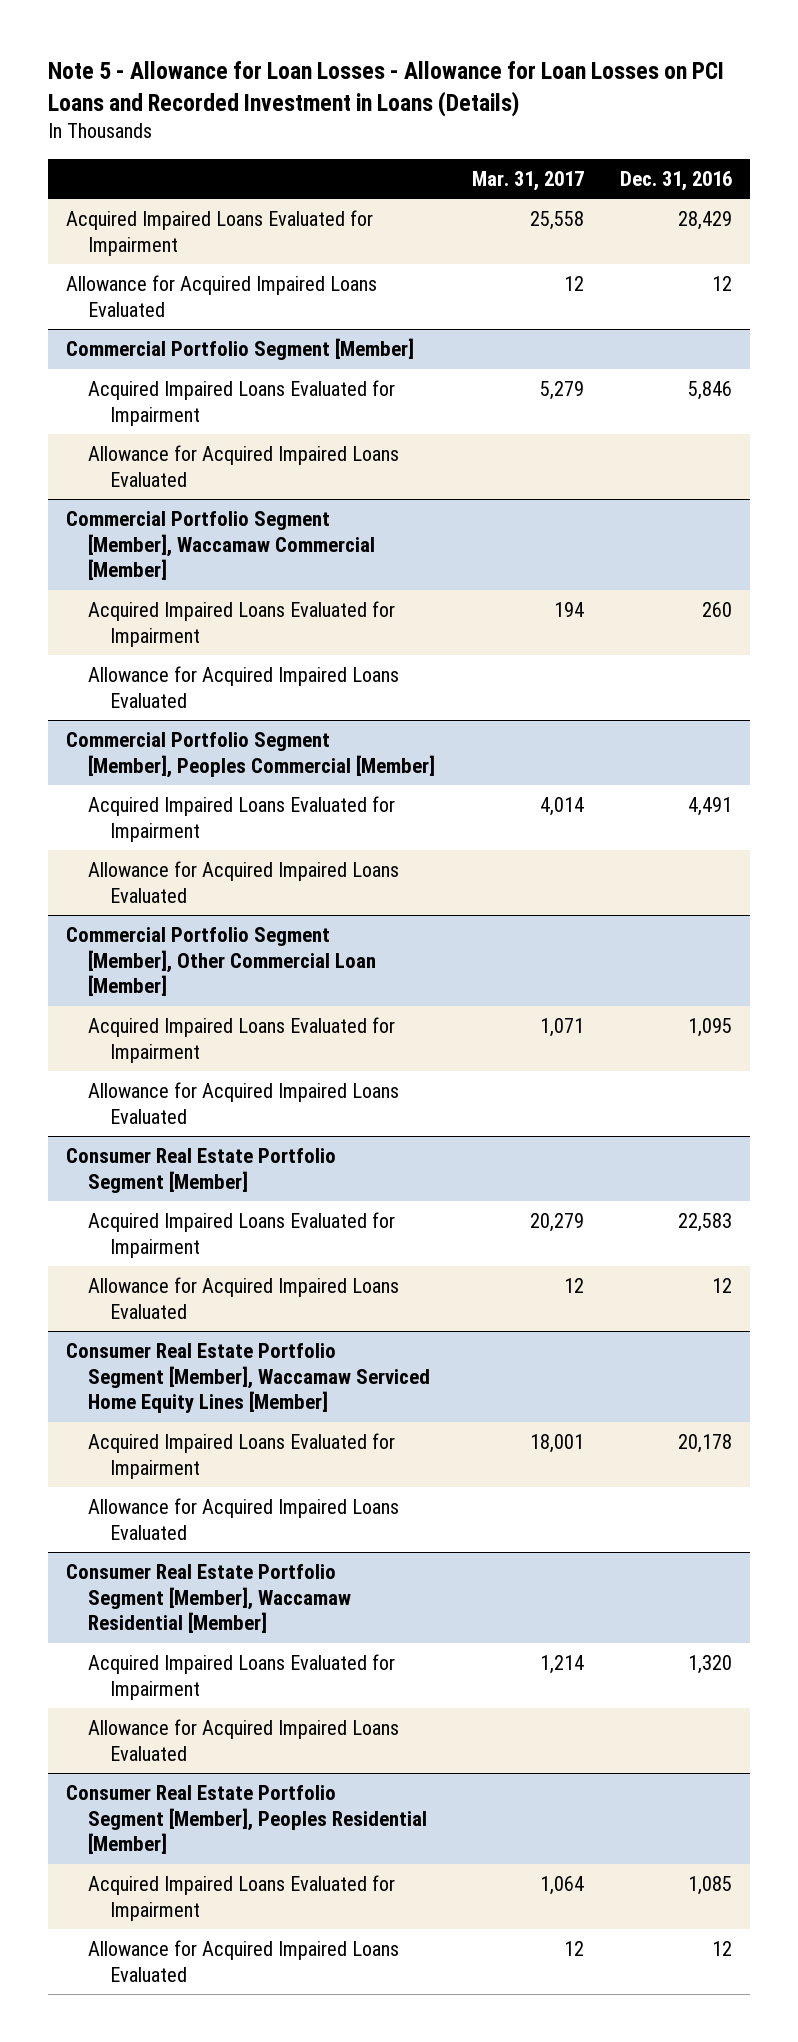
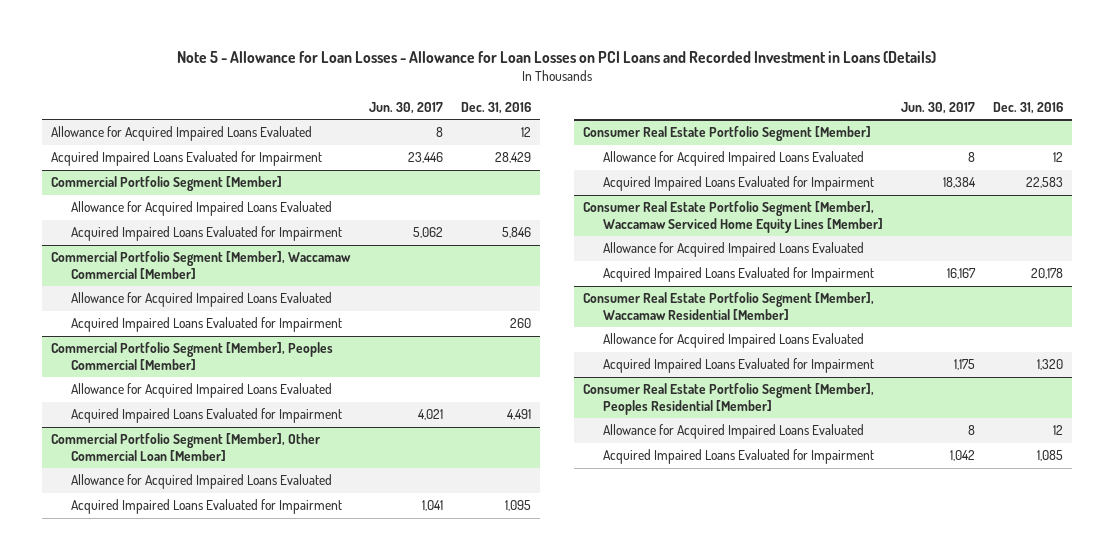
- | Mar. 31, 2017 | Dec. 31, 2016
+ | Jun. 30, 2017 | Dec. 31, 2016
moved down: Acquired Impaired Loans Evaluated for Impairment | 23,446 | 28,429
@ Commercial Portfolio Segment [Member]
moved down: Acquired Impaired Loans Evaluated for Impairment | 5,062 | 5,846
@ Commercial Portfolio Segment [Member], Waccamaw Commercial [Member]
moved down: Acquired Impaired Loans Evaluated for Impairment | | 260
@ Commercial Portfolio Segment [Member], Peoples Commercial [Member]
moved down: Acquired Impaired Loans Evaluated for Impairment | 4,021 | 4,491
@ Commercial Portfolio Segment [Member], Other Commercial Loan [Member]
moved down: Acquired Impaired Loans Evaluated for Impairment | 1,041 | 1,095
@ Consumer Real Estate Portfolio Segment [Member]
moved down: Acquired Impaired Loans Evaluated for Impairment | 18,384 | 22,583
@ Consumer Real Estate Portfolio Segment [Member], Waccamaw Serviced Home Equity Lines [Member]
moved down: Acquired Impaired Loans Evaluated for Impairment | 16,167 | 20,178
@ Consumer Real Estate Portfolio Segment [Member], Waccamaw Residential [Member]
moved down: Acquired Impaired Loans Evaluated for Impairment | 1,175 | 1,320
@ Consumer Real Estate Portfolio Segment [Member], Peoples Residential [Member]
moved down: Acquired Impaired Loans Evaluated for Impairment | 1,042 | 1,085

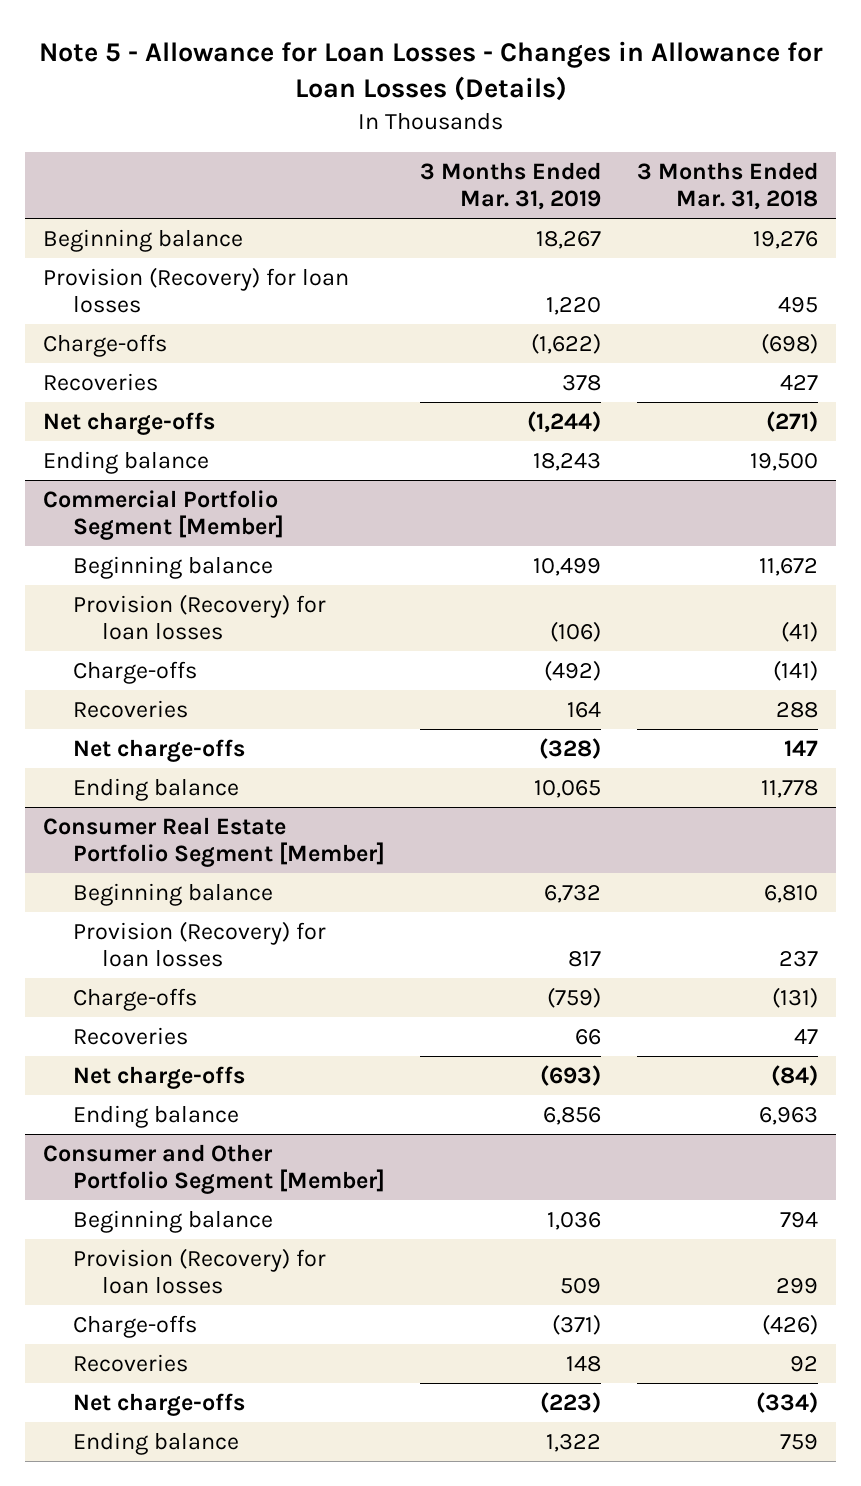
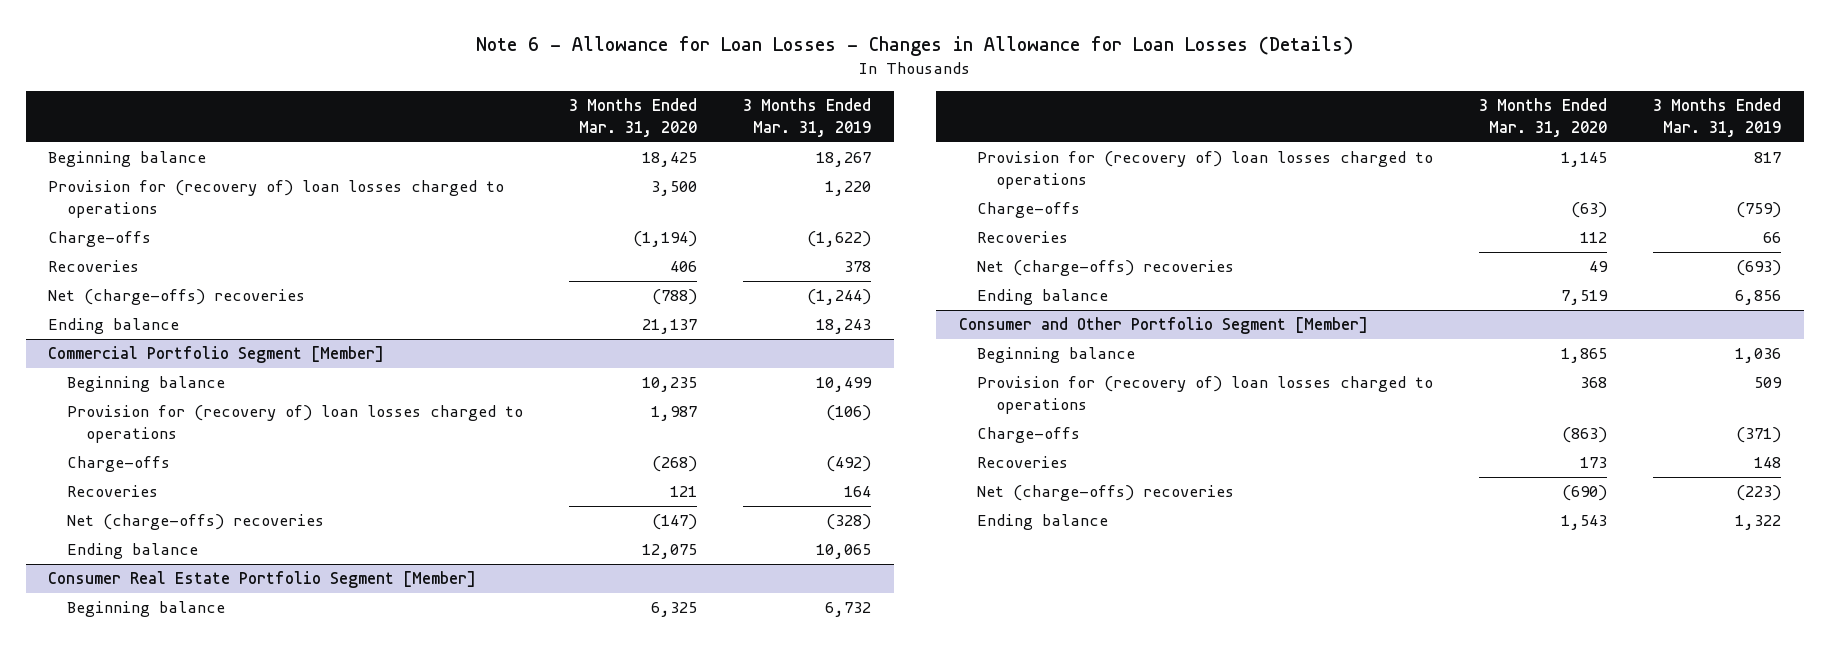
- Note 5 - Allowance for Loan Losses - Changes in Allowance for Loan Losses (Details)
+ Note 6 - Allowance for Loan Losses - Changes in Allowance for Loan Losses (Details)
- | 3 Months Ended Mar. 31, 2019 | 3 Months Ended Mar. 31, 2018
+ | 3 Months Ended Mar. 31, 2020 | 3 Months Ended Mar. 31, 2019
- Provision (Recovery) for loan losses | 1,220 | 495
+ Provision for (recovery of) loan losses charged to operations | 3,500 | 1,220
- Net charge-offs | (1,244) | (271)
+ Net (charge-offs) recoveries | (788) | (1,244)
@ Commercial Portfolio Segment [Member]
- Provision (Recovery) for loan losses | (106) | (41)
+ Provision for (recovery of) loan losses charged to operations | 1,987 | (106)
- Net charge-offs | (328) | 147
+ Net (charge-offs) recoveries | (147) | (328)
@ Consumer Real Estate Portfolio Segment [Member]
- Provision (Recovery) for loan losses | 817 | 237
+ Provision for (recovery of) loan losses charged to operations | 1,145 | 817
- Net charge-offs | (693) | (84)
+ Net (charge-offs) recoveries | 49 | (693)
@ Consumer and Other Portfolio Segment [Member]
- Provision (Recovery) for loan losses | 509 | 299
+ Provision for (recovery of) loan losses charged to operations | 368 | 509
- Net charge-offs | (223) | (334)
+ Net (charge-offs) recoveries | (690) | (223)

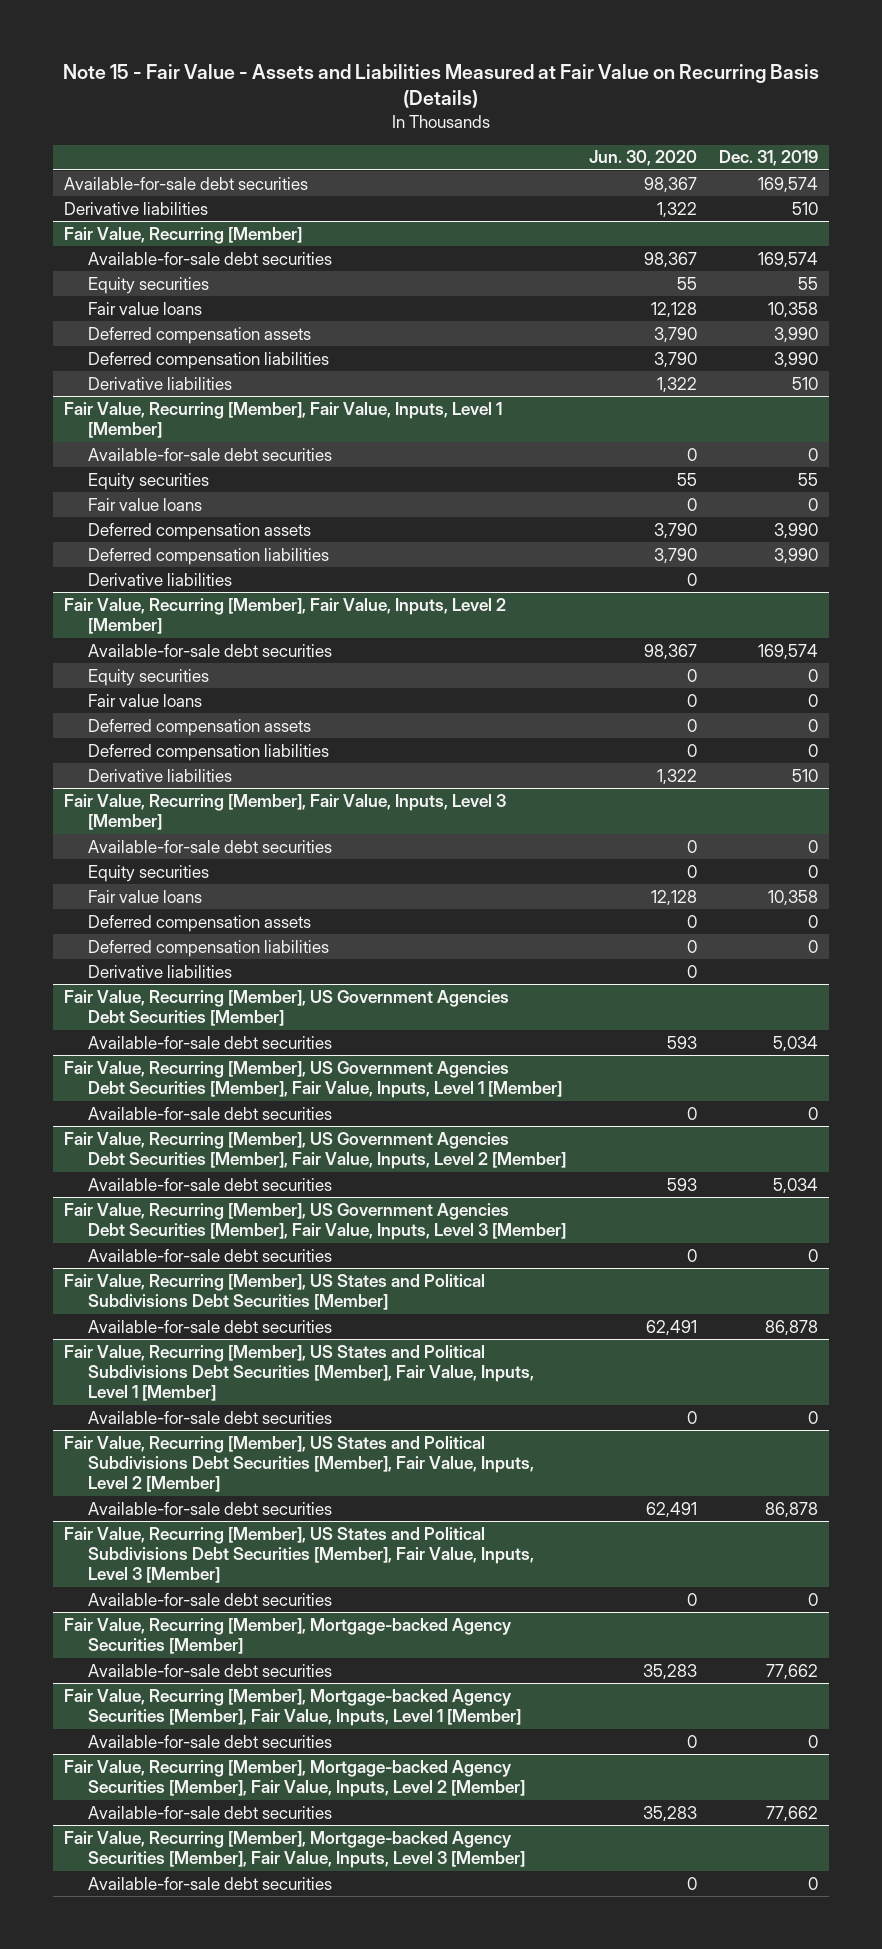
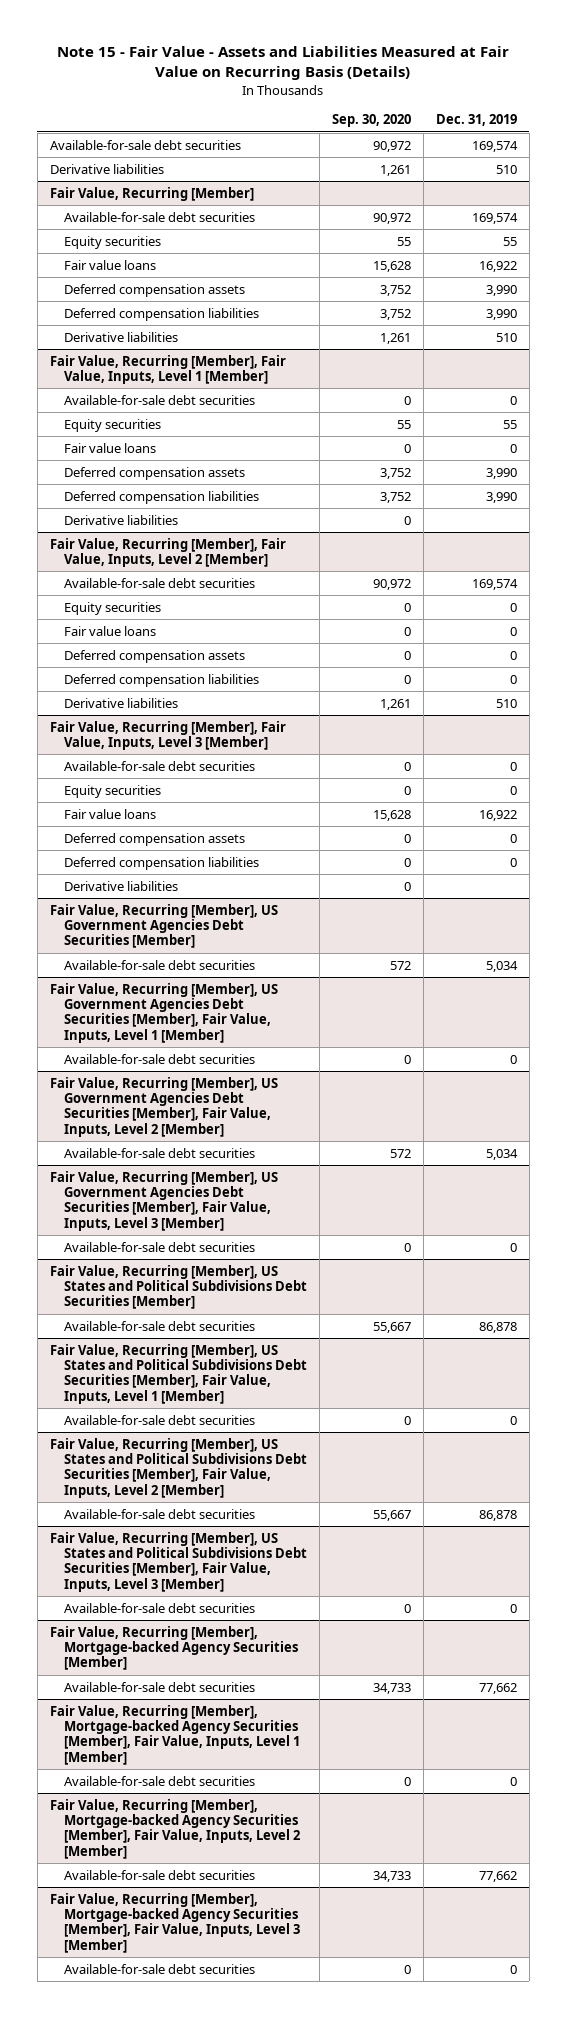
- | Jun. 30, 2020 | Dec. 31, 2019
+ | Sep. 30, 2020 | Dec. 31, 2019
@ Fair Value, Recurring [Member]
- Fair value loans | 12,128 | 10,358
+ Fair value loans | 15,628 | 16,922
@ Fair Value, Recurring [Member], Fair Value, Inputs, Level 3 [Member]
- Fair value loans | 12,128 | 10,358
+ Fair value loans | 15,628 | 16,922

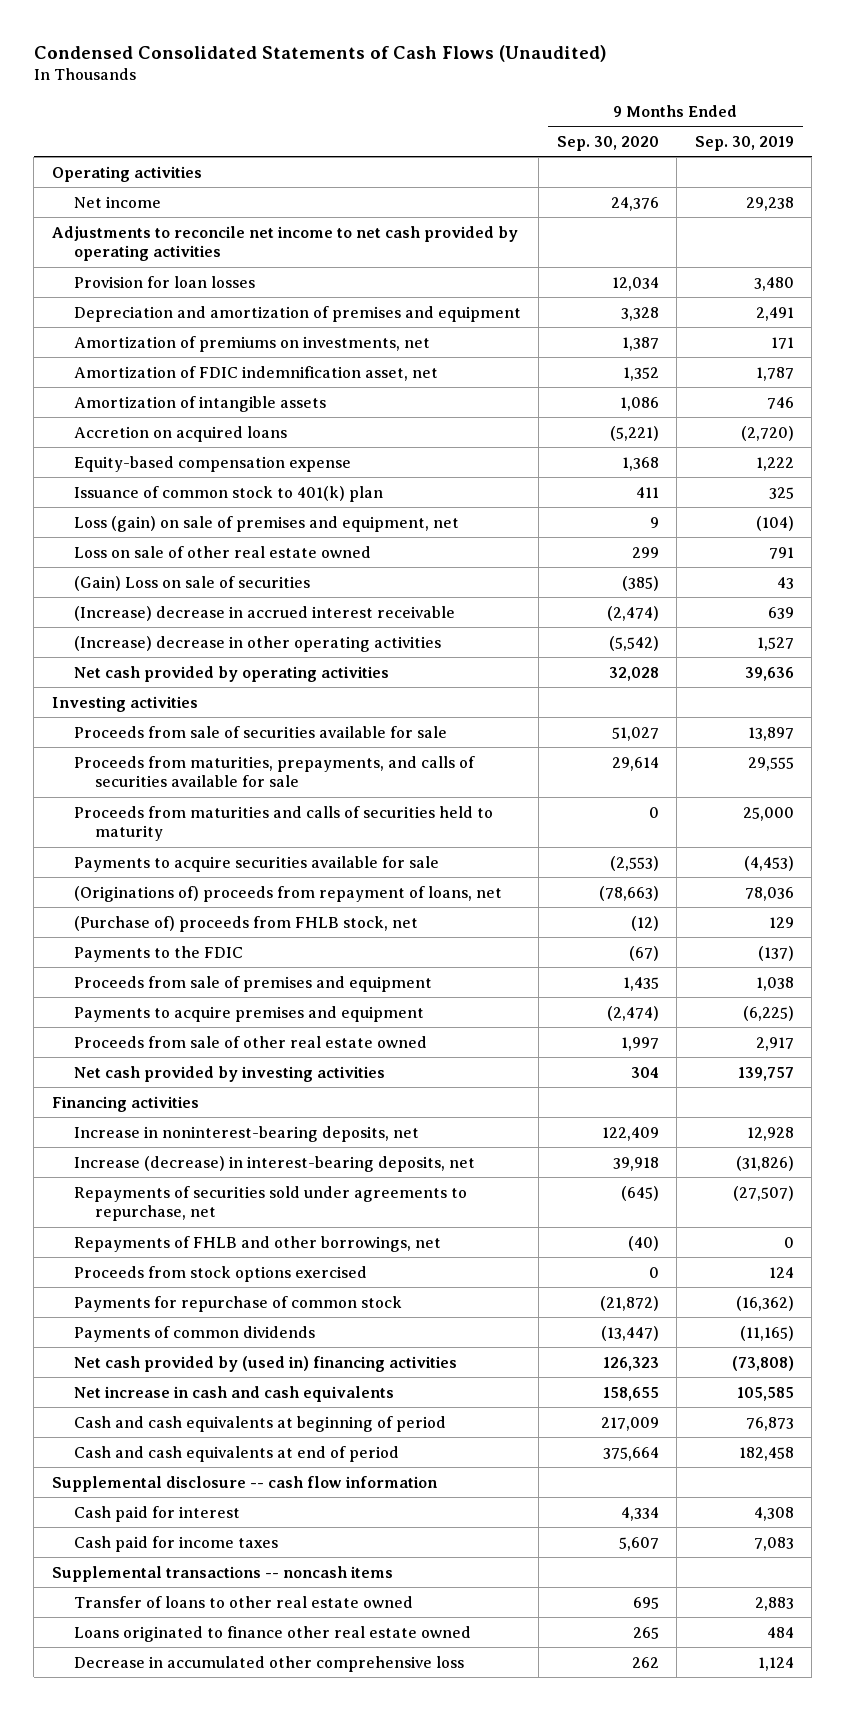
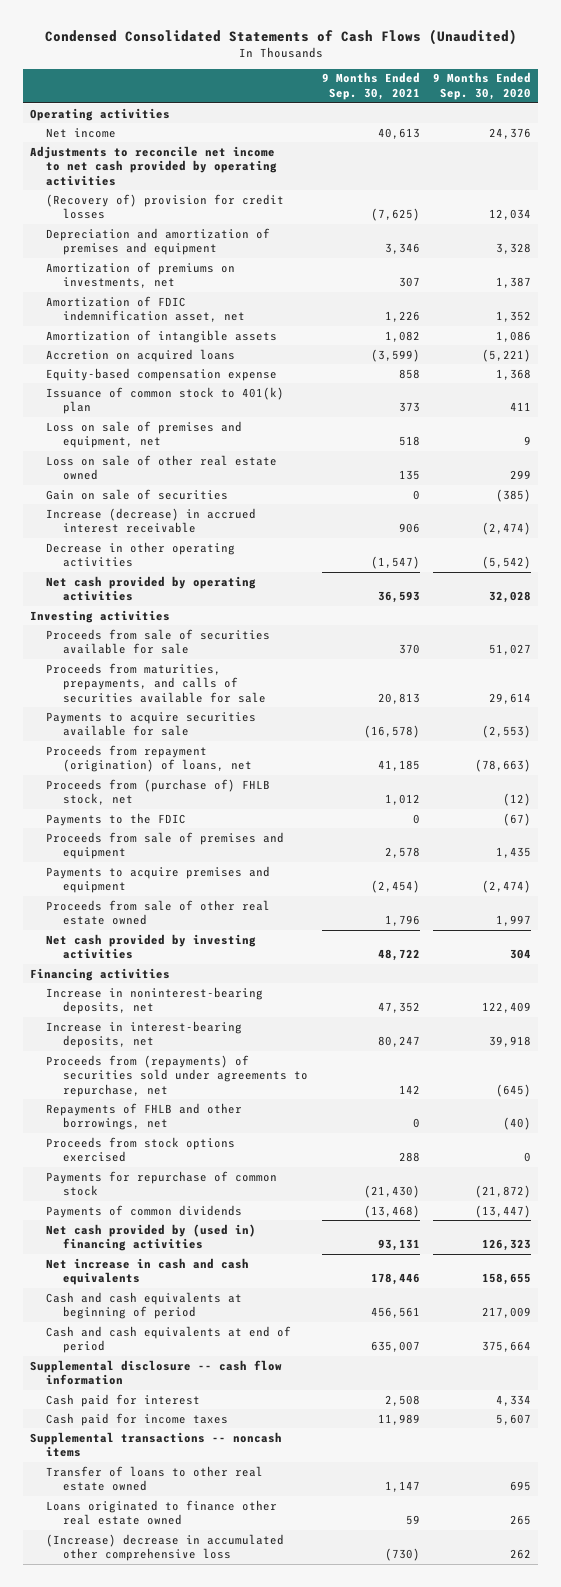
- | 9 Months Ended Sep. 30, 2020 | 9 Months Ended Sep. 30, 2019
+ | 9 Months Ended Sep. 30, 2021 | 9 Months Ended Sep. 30, 2020
- Provision for loan losses | 12,034 | 3,480
+ (Recovery of) provision for credit losses | (7,625) | 12,034
- Loss (gain) on sale of premises and equipment, net | 9 | (104)
+ Loss on sale of premises and equipment, net | 518 | 9
- (Gain) Loss on sale of securities | (385) | 43
- (Increase) decrease in accrued interest receivable | (2,474) | 639
- (Increase) decrease in other operating activities | (5,542) | 1,527
+ Gain on sale of securities | 0 | (385)
+ Increase (decrease) in accrued interest receivable | 906 | (2,474)
+ Decrease in other operating activities | (1,547) | (5,542)
- Proceeds from maturities and calls of securities held to maturity | 0 | 25,000
- (Originations of) proceeds from repayment of loans, net | (78,663) | 78,036
- (Purchase of) proceeds from FHLB stock, net | (12) | 129
+ Proceeds from repayment (origination) of loans, net | 41,185 | (78,663)
+ Proceeds from (purchase of) FHLB stock, net | 1,012 | (12)
- Increase (decrease) in interest-bearing deposits, net | 39,918 | (31,826)
- Repayments of securities sold under agreements to repurchase, net | (645) | (27,507)
+ Increase in interest-bearing deposits, net | 80,247 | 39,918
+ Proceeds from (repayments) of securities sold under agreements to repurchase, net | 142 | (645)
- Decrease in accumulated other comprehensive loss | 262 | 1,124
+ (Increase) decrease in accumulated other comprehensive loss | (730) | 262

